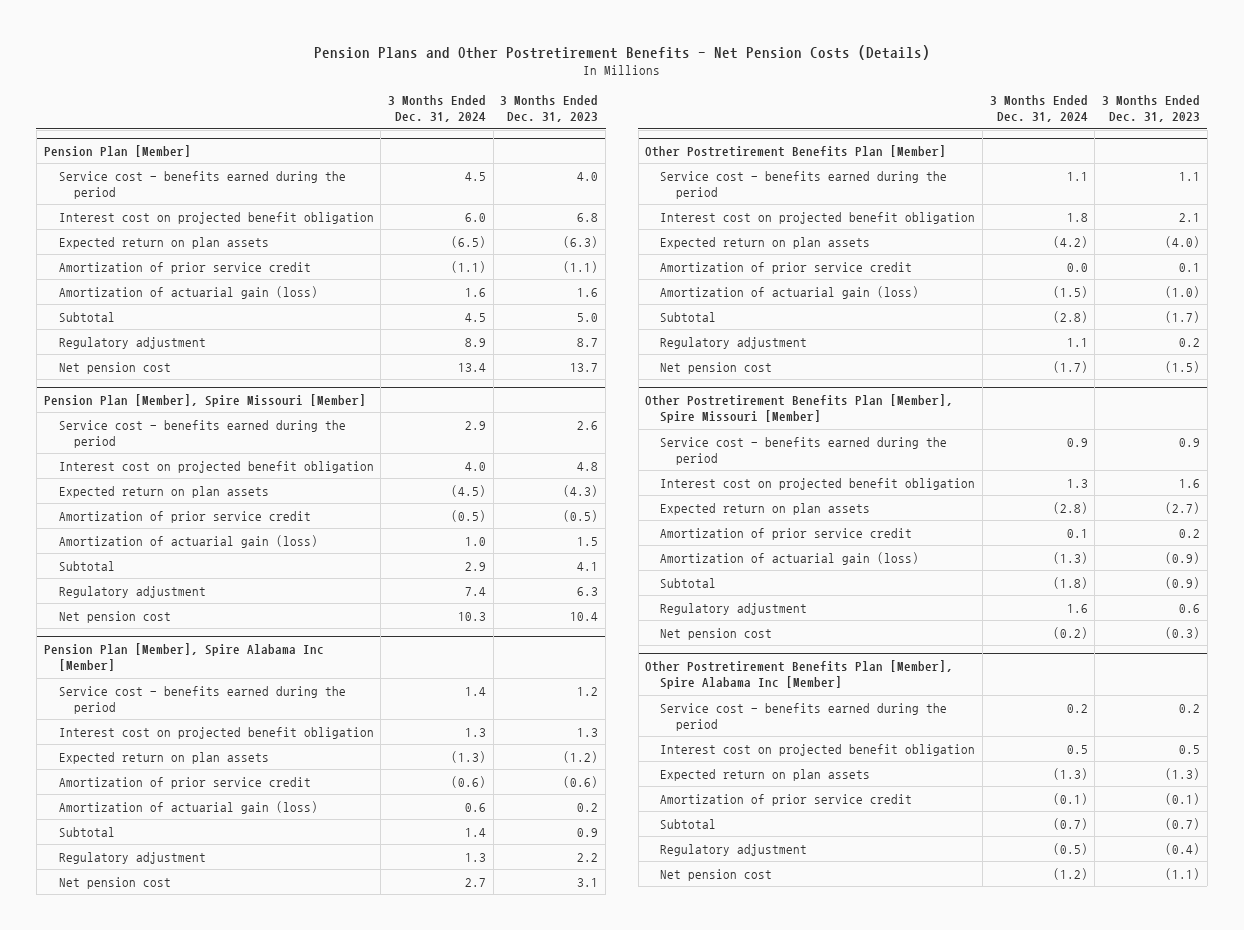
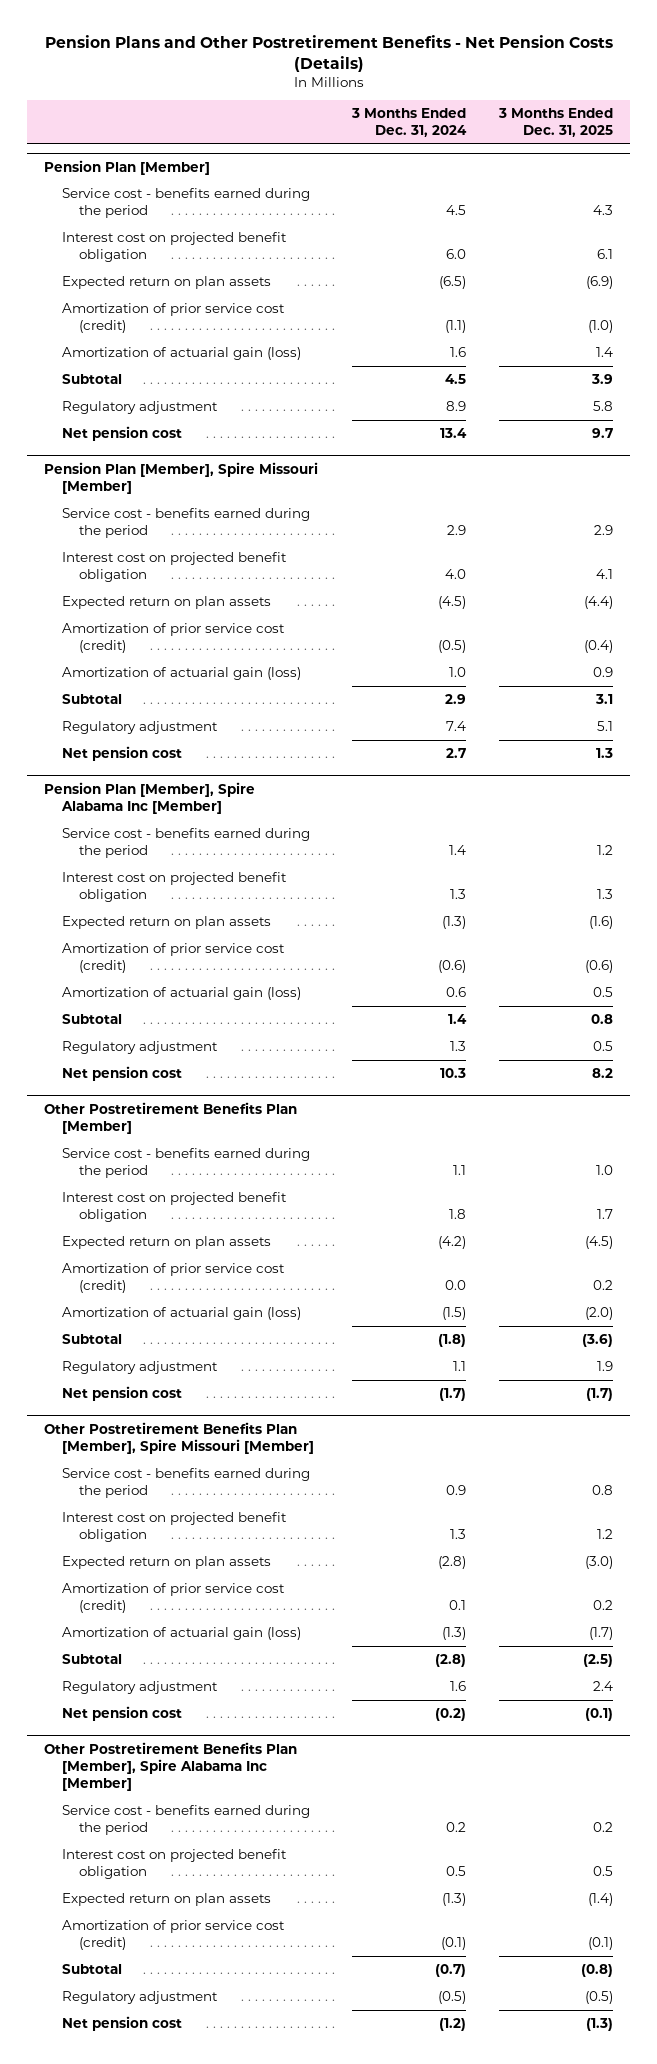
- | 3 Months Ended Dec. 31, 2024 | 3 Months Ended Dec. 31, 2023
+ | 3 Months Ended Dec. 31, 2024 | 3 Months Ended Dec. 31, 2025
@ Pension Plan [Member]
- Amortization of prior service credit | (1.1) | (1.1)
+ Amortization of prior service cost (credit) | (1.1) | (1.0)
@ Pension Plan [Member], Spire Missouri [Member]
- Amortization of prior service credit | (0.5) | (0.5)
+ Amortization of prior service cost (credit) | (0.5) | (0.4)
- Net pension cost | 10.3 | 10.4
+ Net pension cost | 2.7 | 1.3
@ Pension Plan [Member], Spire Alabama Inc [Member]
- Amortization of prior service credit | (0.6) | (0.6)
+ Amortization of prior service cost (credit) | (0.6) | (0.6)
- Net pension cost | 2.7 | 3.1
+ Net pension cost | 10.3 | 8.2
@ Other Postretirement Benefits Plan [Member]
- Amortization of prior service credit | 0.0 | 0.1
+ Amortization of prior service cost (credit) | 0.0 | 0.2
- Subtotal | (2.8) | (1.7)
+ Subtotal | (1.8) | (3.6)
@ Other Postretirement Benefits Plan [Member], Spire Missouri [Member]
- Amortization of prior service credit | 0.1 | 0.2
+ Amortization of prior service cost (credit) | 0.1 | 0.2
- Subtotal | (1.8) | (0.9)
+ Subtotal | (2.8) | (2.5)
@ Other Postretirement Benefits Plan [Member], Spire Alabama Inc [Member]
- Amortization of prior service credit | (0.1) | (0.1)
+ Amortization of prior service cost (credit) | (0.1) | (0.1)

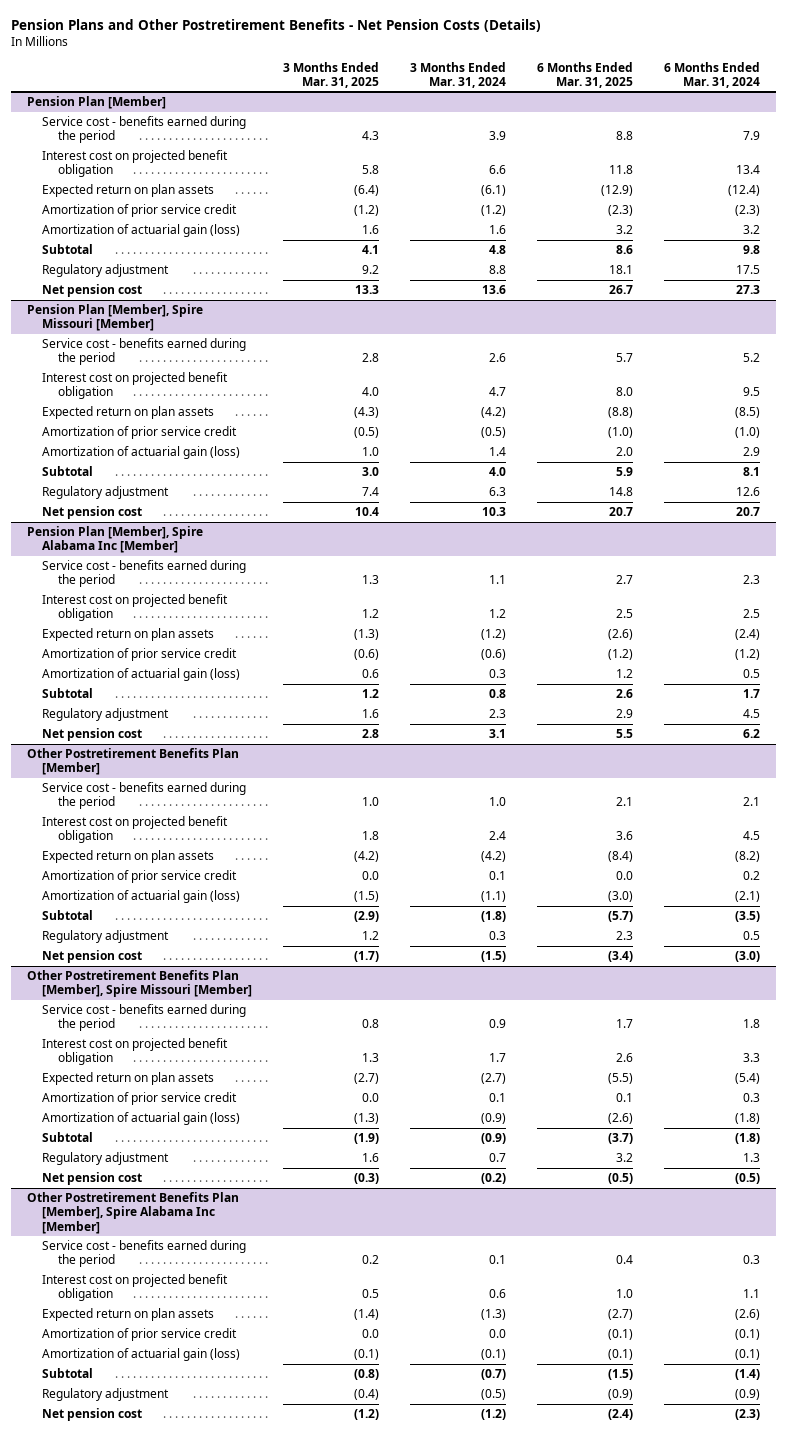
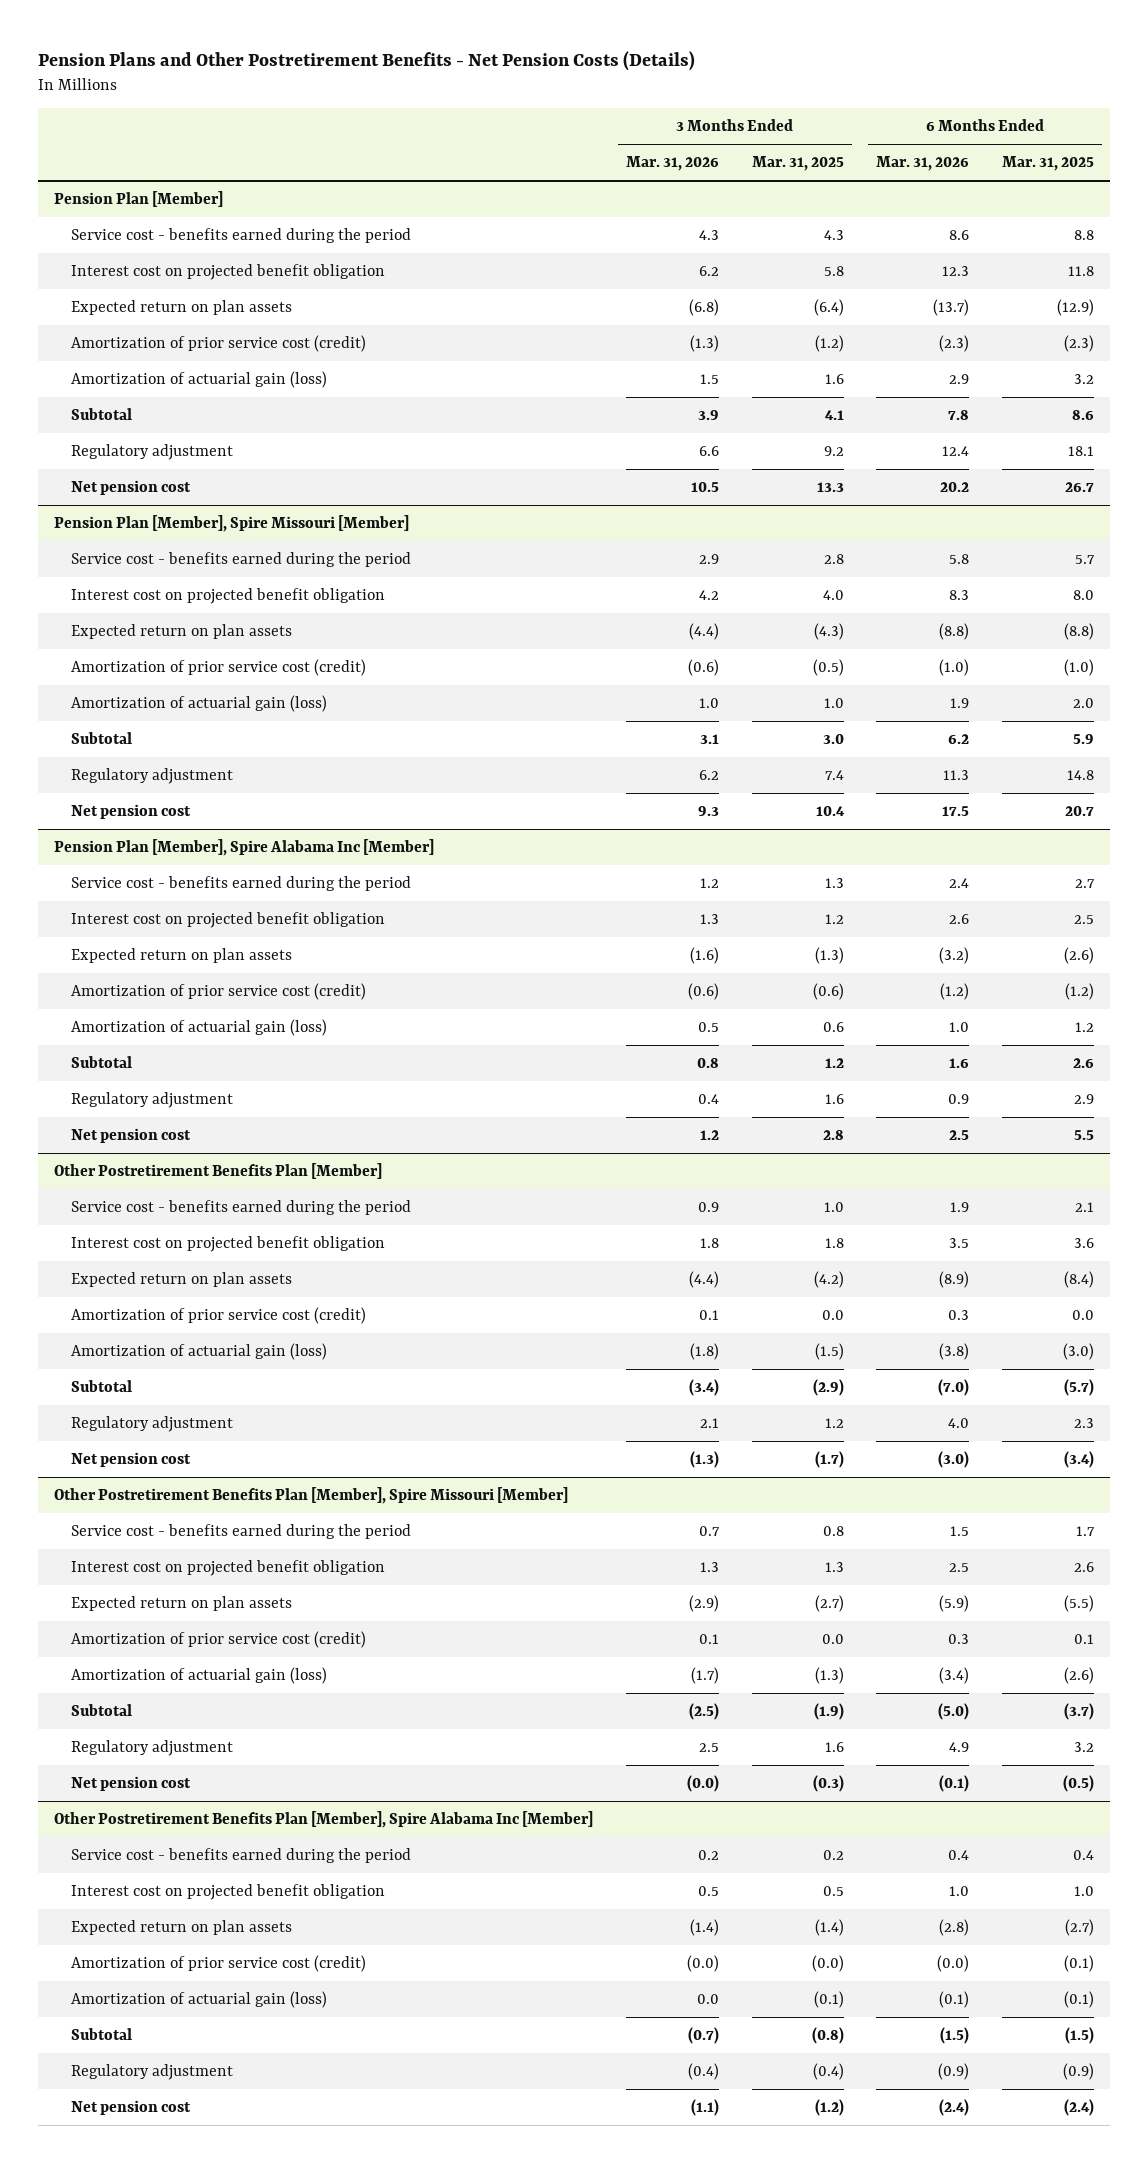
- | 3 Months Ended Mar. 31, 2025 | 3 Months Ended Mar. 31, 2024 | 6 Months Ended Mar. 31, 2025 | 6 Months Ended Mar. 31, 2024
+ | 3 Months Ended Mar. 31, 2026 | 3 Months Ended Mar. 31, 2025 | 6 Months Ended Mar. 31, 2026 | 6 Months Ended Mar. 31, 2025
@ Pension Plan [Member]
- Amortization of prior service credit | (1.2) | (1.2) | (2.3) | (2.3)
+ Amortization of prior service cost (credit) | (1.3) | (1.2) | (2.3) | (2.3)
@ Pension Plan [Member], Spire Missouri [Member]
- Amortization of prior service credit | (0.5) | (0.5) | (1.0) | (1.0)
+ Amortization of prior service cost (credit) | (0.6) | (0.5) | (1.0) | (1.0)
@ Pension Plan [Member], Spire Alabama Inc [Member]
- Amortization of prior service credit | (0.6) | (0.6) | (1.2) | (1.2)
+ Amortization of prior service cost (credit) | (0.6) | (0.6) | (1.2) | (1.2)
@ Other Postretirement Benefits Plan [Member]
- Amortization of prior service credit | 0.0 | 0.1 | 0.0 | 0.2
+ Amortization of prior service cost (credit) | 0.1 | 0.0 | 0.3 | 0.0
@ Other Postretirement Benefits Plan [Member], Spire Missouri [Member]
- Amortization of prior service credit | 0.0 | 0.1 | 0.1 | 0.3
+ Amortization of prior service cost (credit) | 0.1 | 0.0 | 0.3 | 0.1
@ Other Postretirement Benefits Plan [Member], Spire Alabama Inc [Member]
- Amortization of prior service credit | 0.0 | 0.0 | (0.1) | (0.1)
+ Amortization of prior service cost (credit) | (0.0) | (0.0) | (0.0) | (0.1)

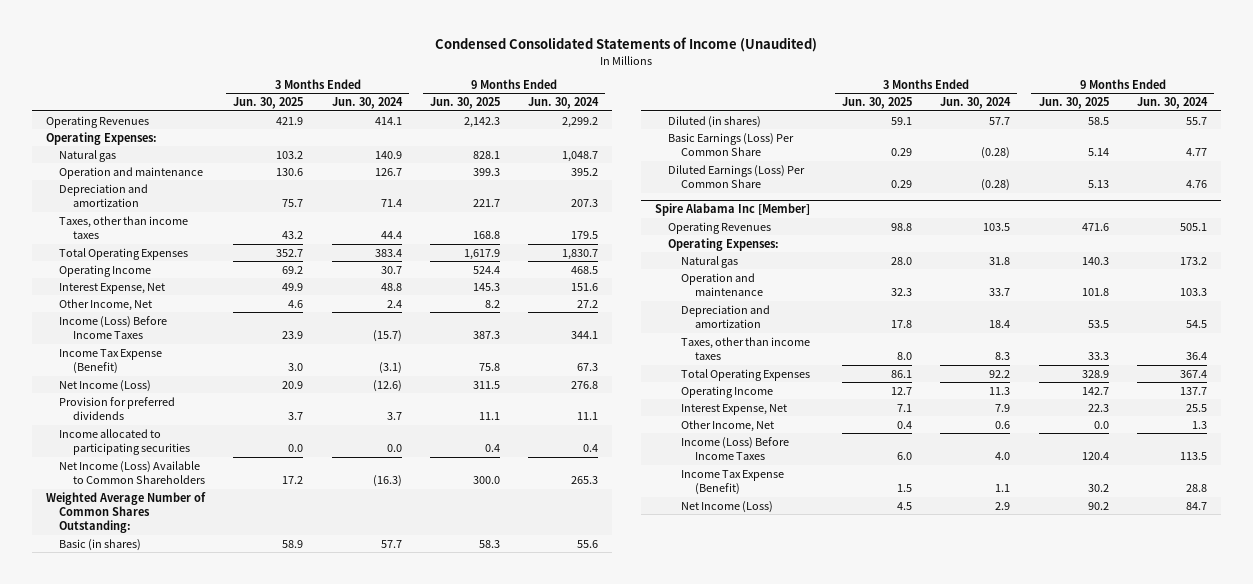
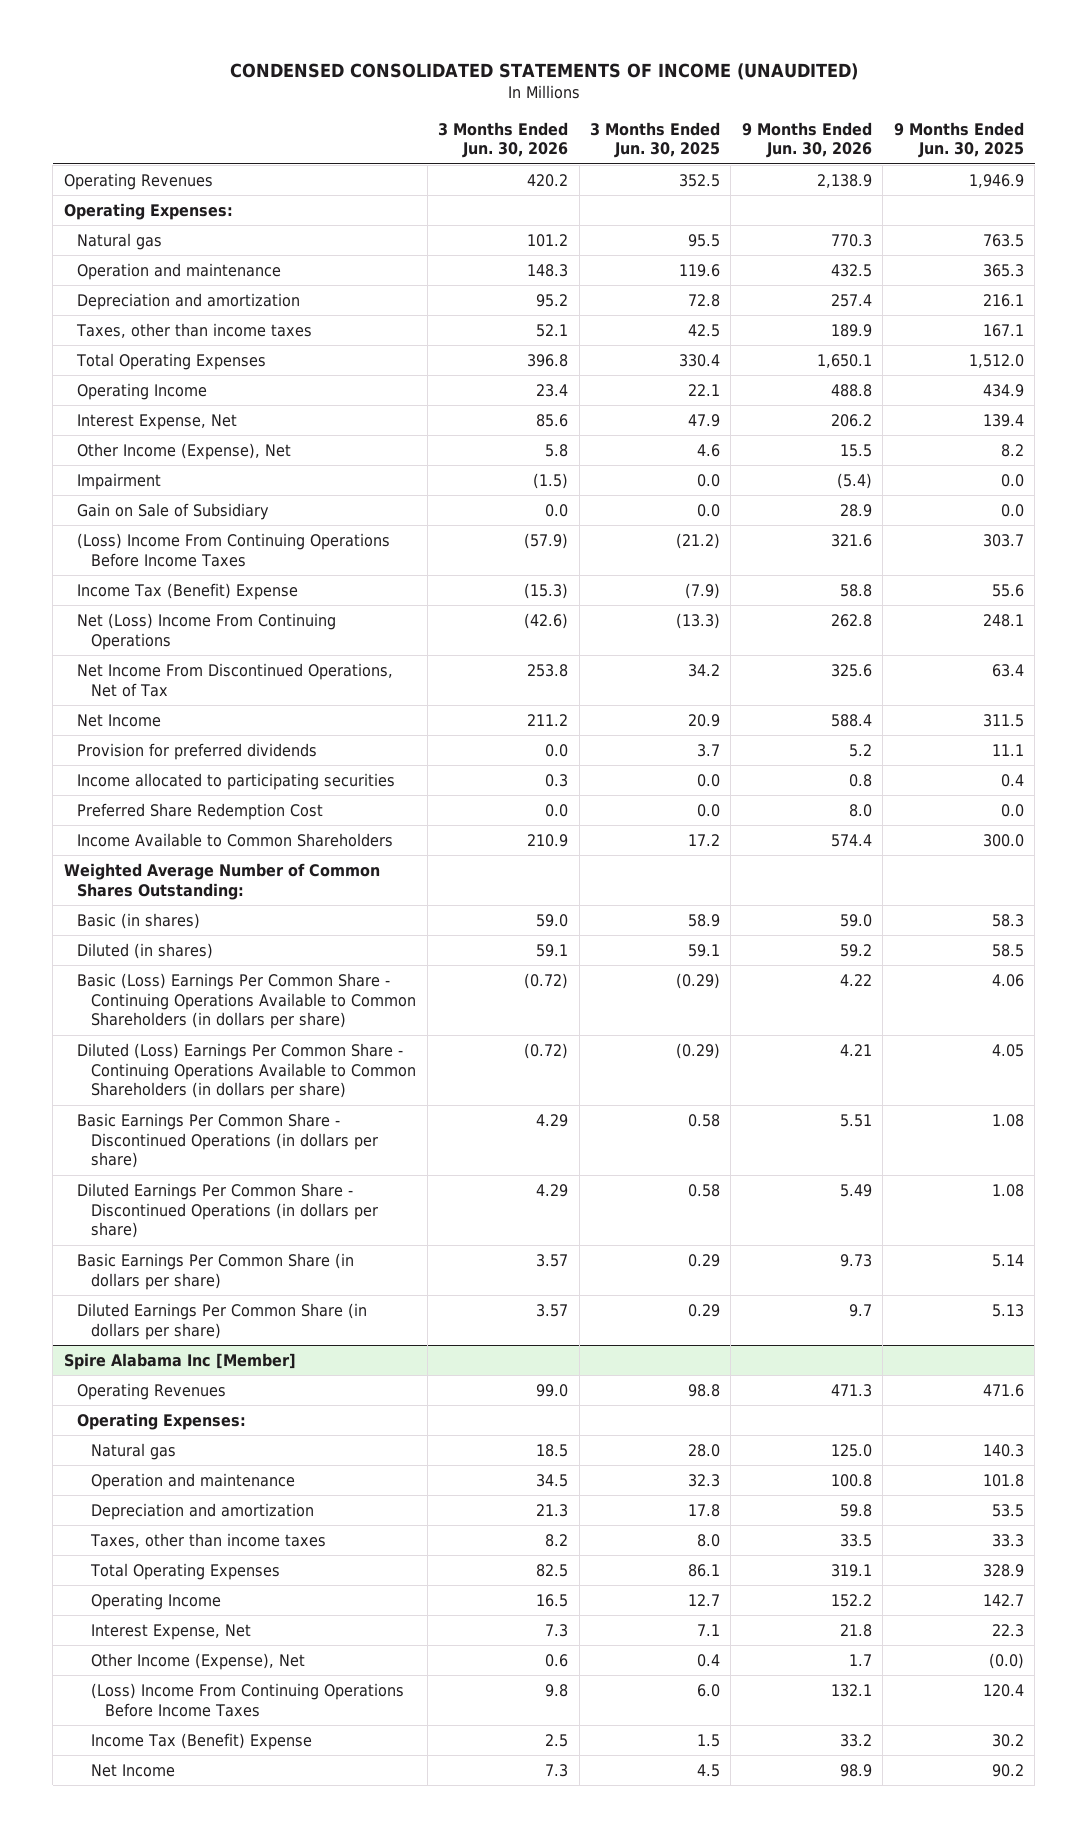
- Condensed Consolidated Statements of Income (Unaudited)
+ CONDENSED CONSOLIDATED STATEMENTS OF INCOME (UNAUDITED)
- | 3 Months Ended Jun. 30, 2025 | 3 Months Ended Jun. 30, 2024 | 9 Months Ended Jun. 30, 2025 | 9 Months Ended Jun. 30, 2024
+ | 3 Months Ended Jun. 30, 2026 | 3 Months Ended Jun. 30, 2025 | 9 Months Ended Jun. 30, 2026 | 9 Months Ended Jun. 30, 2025
- Operating Revenues | 421.9 | 414.1 | 2,142.3 | 2,299.2
+ Operating Revenues | 420.2 | 352.5 | 2,138.9 | 1,946.9
- Natural gas | 103.2 | 140.9 | 828.1 | 1,048.7
- Operation and maintenance | 130.6 | 126.7 | 399.3 | 395.2
- Depreciation and amortization | 75.7 | 71.4 | 221.7 | 207.3
- Taxes, other than income taxes | 43.2 | 44.4 | 168.8 | 179.5
- Total Operating Expenses | 352.7 | 383.4 | 1,617.9 | 1,830.7
- Operating Income | 69.2 | 30.7 | 524.4 | 468.5
- Interest Expense, Net | 49.9 | 48.8 | 145.3 | 151.6
- Other Income, Net | 4.6 | 2.4 | 8.2 | 27.2
- Income (Loss) Before Income Taxes | 23.9 | (15.7) | 387.3 | 344.1
- Income Tax Expense (Benefit) | 3.0 | (3.1) | 75.8 | 67.3
- Net Income (Loss) | 20.9 | (12.6) | 311.5 | 276.8
+ Natural gas | 101.2 | 95.5 | 770.3 | 763.5
+ Operation and maintenance | 148.3 | 119.6 | 432.5 | 365.3
+ Depreciation and amortization | 95.2 | 72.8 | 257.4 | 216.1
+ Taxes, other than income taxes | 52.1 | 42.5 | 189.9 | 167.1
+ Total Operating Expenses | 396.8 | 330.4 | 1,650.1 | 1,512.0
+ Operating Income | 23.4 | 22.1 | 488.8 | 434.9
+ Interest Expense, Net | 85.6 | 47.9 | 206.2 | 139.4
+ Other Income (Expense), Net | 5.8 | 4.6 | 15.5 | 8.2
+ Impairment | (1.5) | 0.0 | (5.4) | 0.0
+ Gain on Sale of Subsidiary | 0.0 | 0.0 | 28.9 | 0.0
+ (Loss) Income From Continuing Operations Before Income Taxes | (57.9) | (21.2) | 321.6 | 303.7
+ Income Tax (Benefit) Expense | (15.3) | (7.9) | 58.8 | 55.6
+ Net (Loss) Income From Continuing Operations | (42.6) | (13.3) | 262.8 | 248.1
+ Net Income From Discontinued Operations, Net of Tax | 253.8 | 34.2 | 325.6 | 63.4
+ Net Income | 211.2 | 20.9 | 588.4 | 311.5
- Net Income (Loss) Available to Common Shareholders | 17.2 | (16.3) | 300.0 | 265.3
+ Preferred Share Redemption Cost | 0.0 | 0.0 | 8.0 | 0.0
+ Income Available to Common Shareholders | 210.9 | 17.2 | 574.4 | 300.0
- Basic Earnings (Loss) Per Common Share | 0.29 | (0.28) | 5.14 | 4.77
- Diluted Earnings (Loss) Per Common Share | 0.29 | (0.28) | 5.13 | 4.76
+ Basic (Loss) Earnings Per Common Share - Continuing Operations Available to Common Shareholders (in dollars per share) | (0.72) | (0.29) | 4.22 | 4.06
+ Diluted (Loss) Earnings Per Common Share - Continuing Operations Available to Common Shareholders (in dollars per share) | (0.72) | (0.29) | 4.21 | 4.05
+ Basic Earnings Per Common Share - Discontinued Operations (in dollars per share) | 4.29 | 0.58 | 5.51 | 1.08
+ Diluted Earnings Per Common Share - Discontinued Operations (in dollars per share) | 4.29 | 0.58 | 5.49 | 1.08
+ Basic Earnings Per Common Share (in dollars per share) | 3.57 | 0.29 | 9.73 | 5.14
+ Diluted Earnings Per Common Share (in dollars per share) | 3.57 | 0.29 | 9.7 | 5.13
@ Spire Alabama Inc [Member]
- Other Income, Net | 0.4 | 0.6 | 0.0 | 1.3
- Income (Loss) Before Income Taxes | 6.0 | 4.0 | 120.4 | 113.5
- Income Tax Expense (Benefit) | 1.5 | 1.1 | 30.2 | 28.8
- Net Income (Loss) | 4.5 | 2.9 | 90.2 | 84.7
+ Other Income (Expense), Net | 0.6 | 0.4 | 1.7 | (0.0)
+ (Loss) Income From Continuing Operations Before Income Taxes | 9.8 | 6.0 | 132.1 | 120.4
+ Income Tax (Benefit) Expense | 2.5 | 1.5 | 33.2 | 30.2
+ Net Income | 7.3 | 4.5 | 98.9 | 90.2

